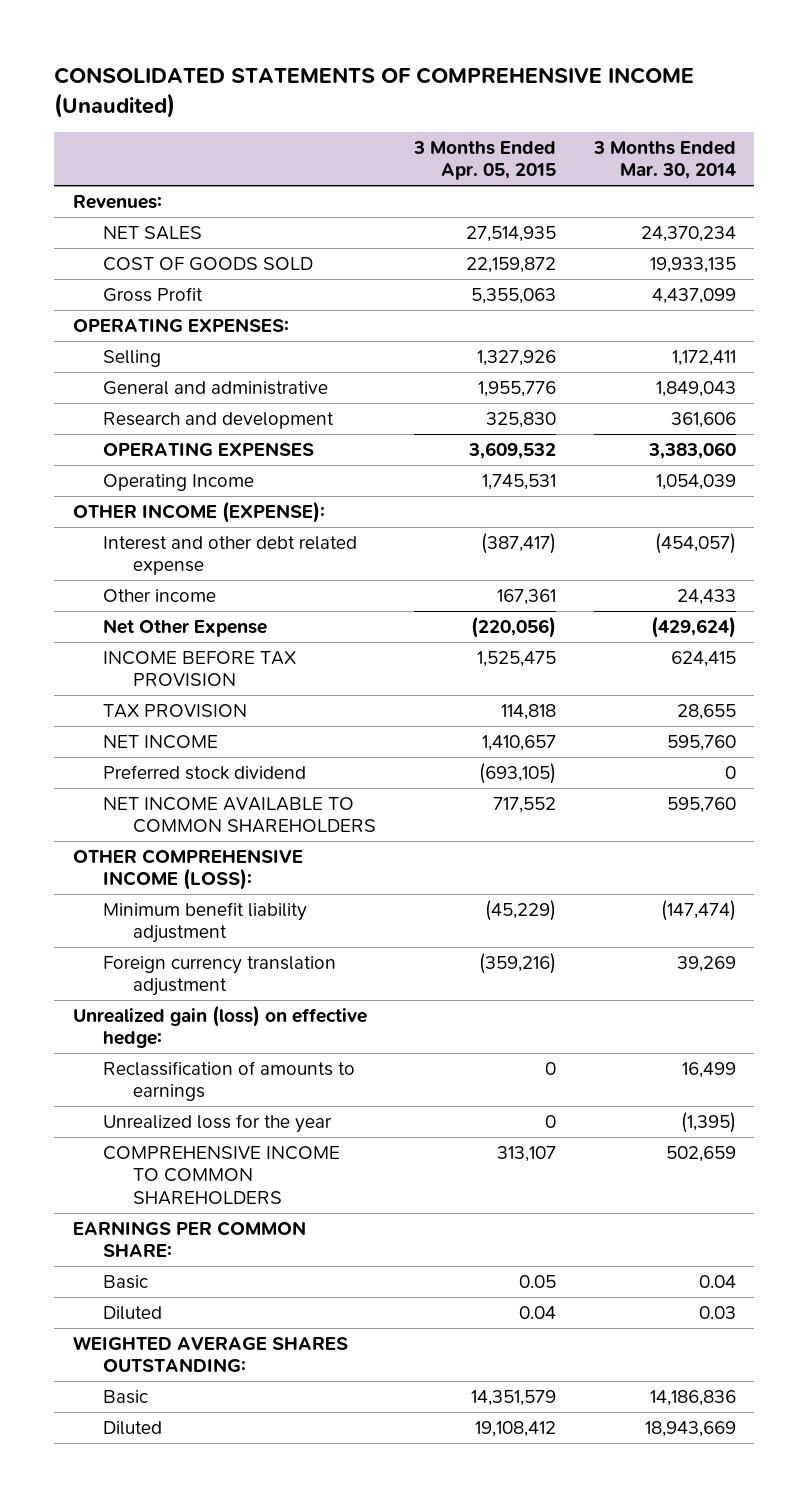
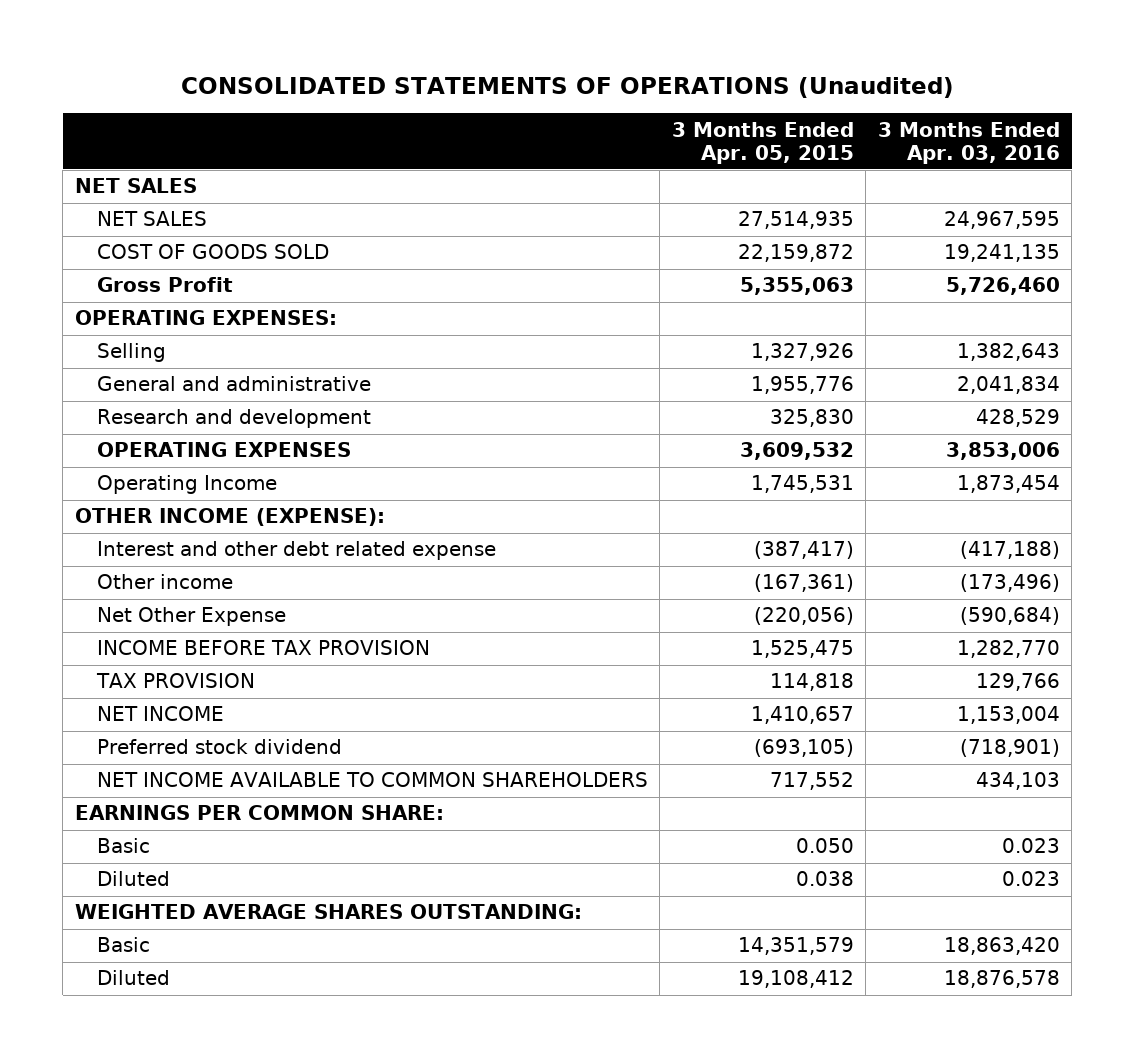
- CONSOLIDATED STATEMENTS OF COMPREHENSIVE INCOME (Unaudited)
+ CONSOLIDATED STATEMENTS OF OPERATIONS (Unaudited)
- | 3 Months Ended Apr. 05, 2015 | 3 Months Ended Mar. 30, 2014
+ | 3 Months Ended Apr. 05, 2015 | 3 Months Ended Apr. 03, 2016
- Revenues:
+ NET SALES
- Other income | 167,361 | 24,433
+ Other income | (167,361) | (173,496)
- OTHER COMPREHENSIVE INCOME (LOSS):
- Minimum benefit liability adjustment | (45,229) | (147,474)
- Foreign currency translation adjustment | (359,216) | 39,269
- Unrealized gain (loss) on effective hedge:
- Reclassification of amounts to earnings | 0 | 16,499
- Unrealized loss for the year | 0 | (1,395)
- COMPREHENSIVE INCOME TO COMMON SHAREHOLDERS | 313,107 | 502,659
- Basic | 0.05 | 0.04
- Diluted | 0.04 | 0.03
+ Basic | 0.050 | 0.023
+ Diluted | 0.038 | 0.023

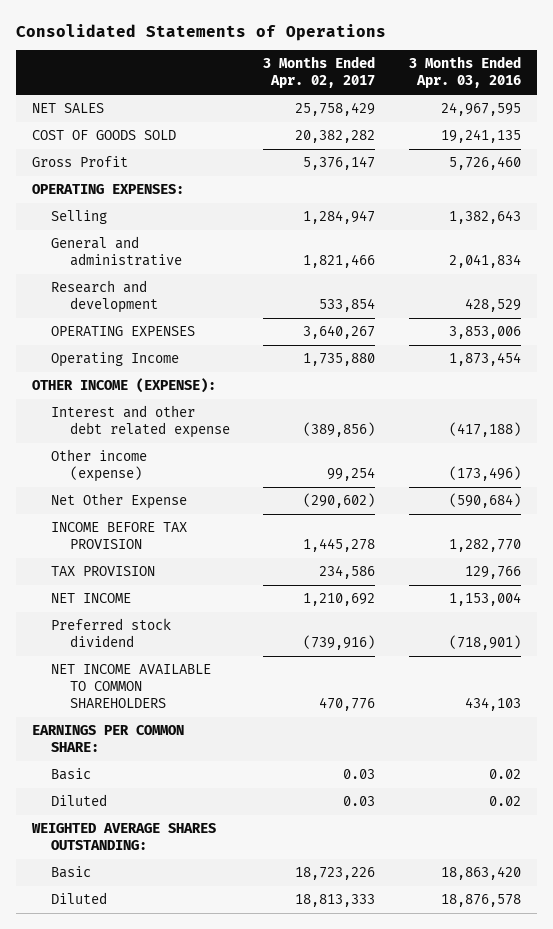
- CONSOLIDATED STATEMENTS OF OPERATIONS (Unaudited)
+ Consolidated Statements of Operations
- | 3 Months Ended Apr. 05, 2015 | 3 Months Ended Apr. 03, 2016
+ | 3 Months Ended Apr. 02, 2017 | 3 Months Ended Apr. 03, 2016
- NET SALES
- Other income | (167,361) | (173,496)
+ Other income (expense) | 99,254 | (173,496)
- Basic | 0.050 | 0.023
- Diluted | 0.038 | 0.023
+ Basic | 0.03 | 0.02
+ Diluted | 0.03 | 0.02

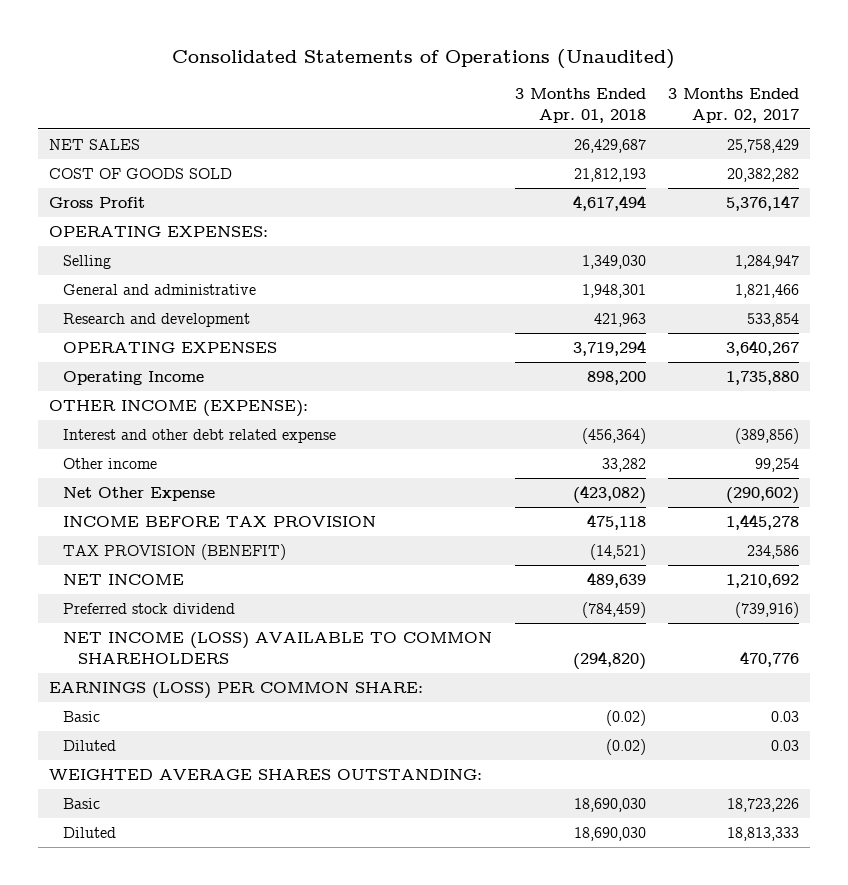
- Consolidated Statements of Operations
+ Consolidated Statements of Operations (Unaudited)
- | 3 Months Ended Apr. 02, 2017 | 3 Months Ended Apr. 03, 2016
+ | 3 Months Ended Apr. 01, 2018 | 3 Months Ended Apr. 02, 2017
- Other income (expense) | 99,254 | (173,496)
+ Other income | 33,282 | 99,254
- TAX PROVISION | 234,586 | 129,766
+ TAX PROVISION (BENEFIT) | (14,521) | 234,586
- NET INCOME AVAILABLE TO COMMON SHAREHOLDERS | 470,776 | 434,103
- EARNINGS PER COMMON SHARE:
+ NET INCOME (LOSS) AVAILABLE TO COMMON SHAREHOLDERS | (294,820) | 470,776
+ EARNINGS (LOSS) PER COMMON SHARE:

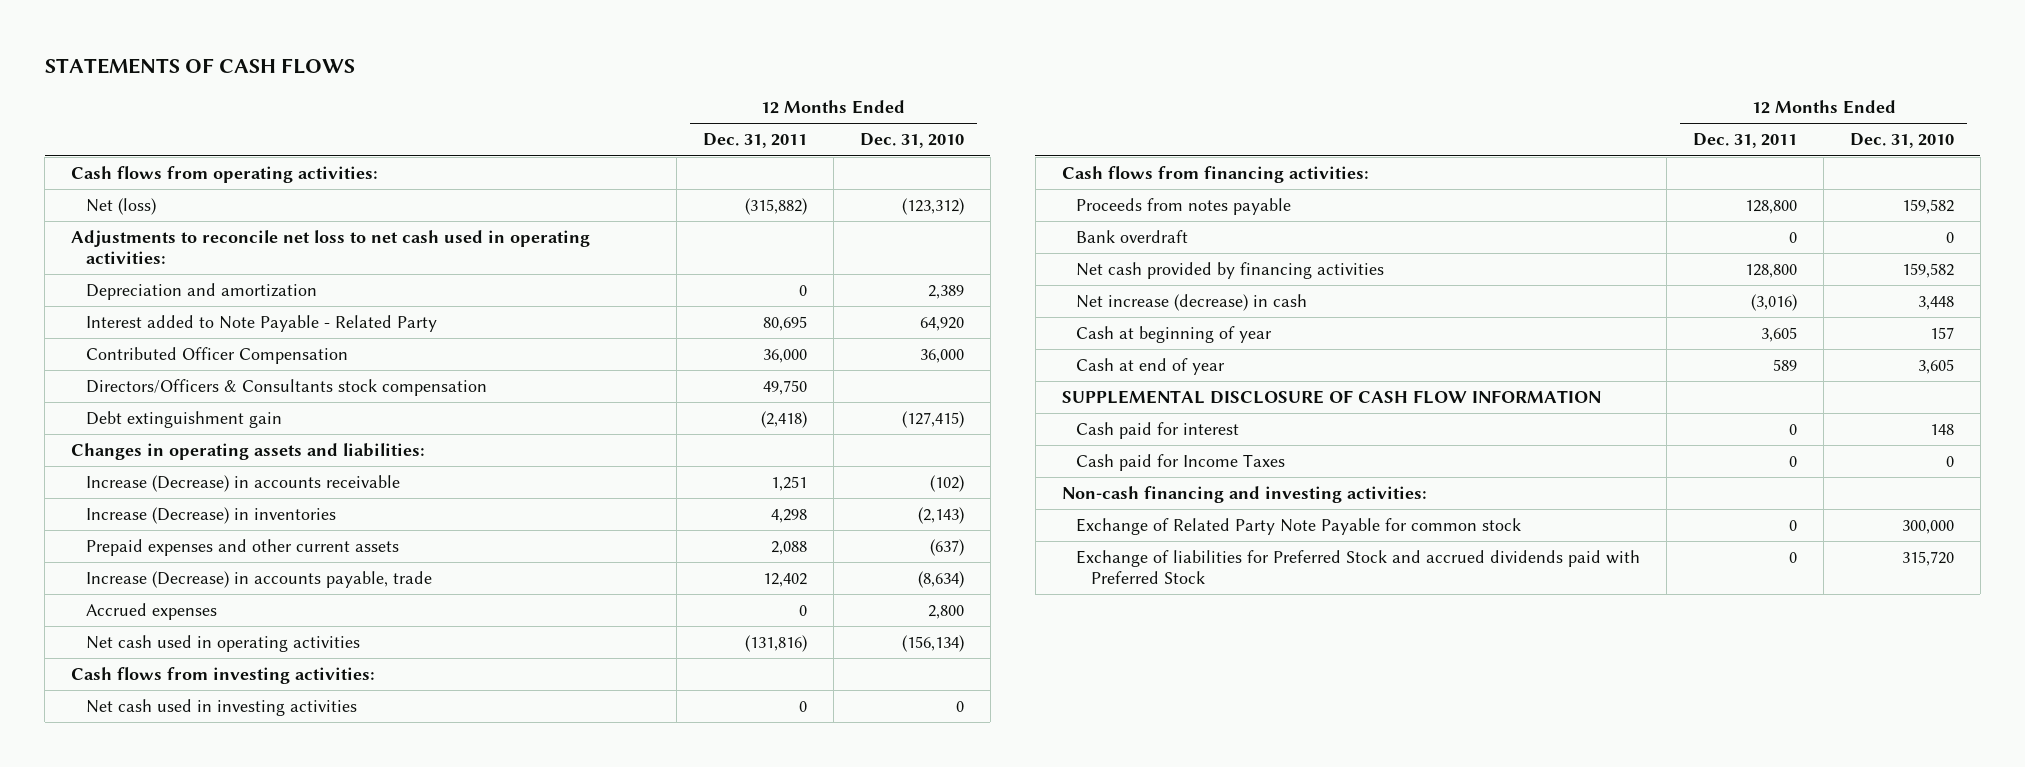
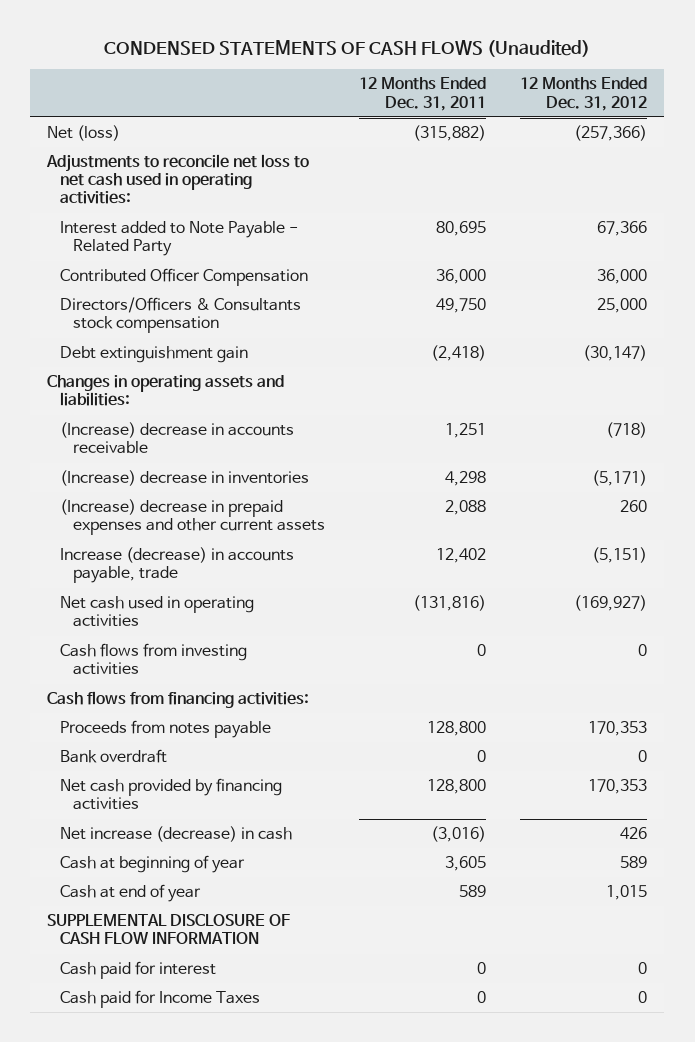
- STATEMENTS OF CASH FLOWS
+ CONDENSED STATEMENTS OF CASH FLOWS (Unaudited)
- | 12 Months Ended Dec. 31, 2011 | 12 Months Ended Dec. 31, 2010
+ | 12 Months Ended Dec. 31, 2011 | 12 Months Ended Dec. 31, 2012
- Cash flows from operating activities:
- Depreciation and amortization | 0 | 2,389
- Increase (Decrease) in accounts receivable | 1,251 | (102)
- Increase (Decrease) in inventories | 4,298 | (2,143)
- Prepaid expenses and other current assets | 2,088 | (637)
- Increase (Decrease) in accounts payable, trade | 12,402 | (8,634)
- Accrued expenses | 0 | 2,800
+ (Increase) decrease in accounts receivable | 1,251 | (718)
+ (Increase) decrease in inventories | 4,298 | (5,171)
+ (Increase) decrease in prepaid expenses and other current assets | 2,088 | 260
+ Increase (decrease) in accounts payable, trade | 12,402 | (5,151)
- Cash flows from investing activities:
- Net cash used in investing activities | 0 | 0
+ Cash flows from investing activities | 0 | 0
- Non-cash financing and investing activities:
- Exchange of Related Party Note Payable for common stock | 0 | 300,000
- Exchange of liabilities for Preferred Stock and accrued dividends paid with Preferred Stock | 0 | 315,720

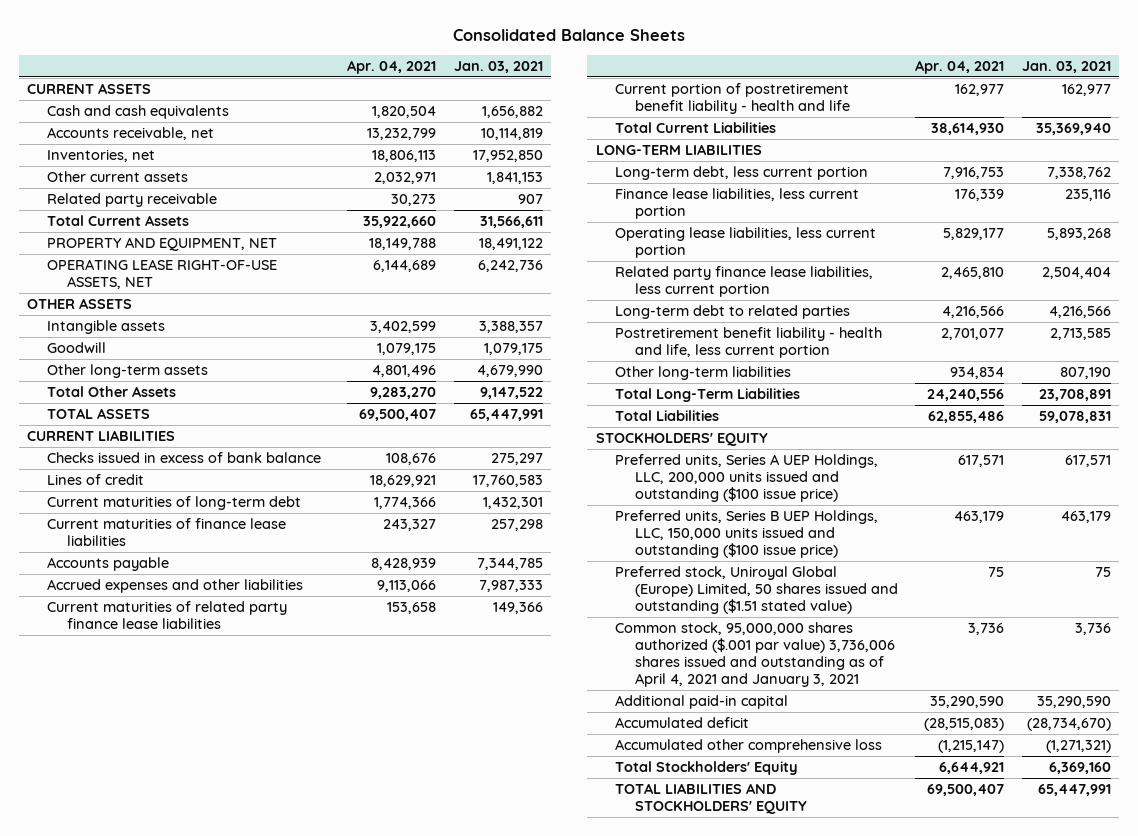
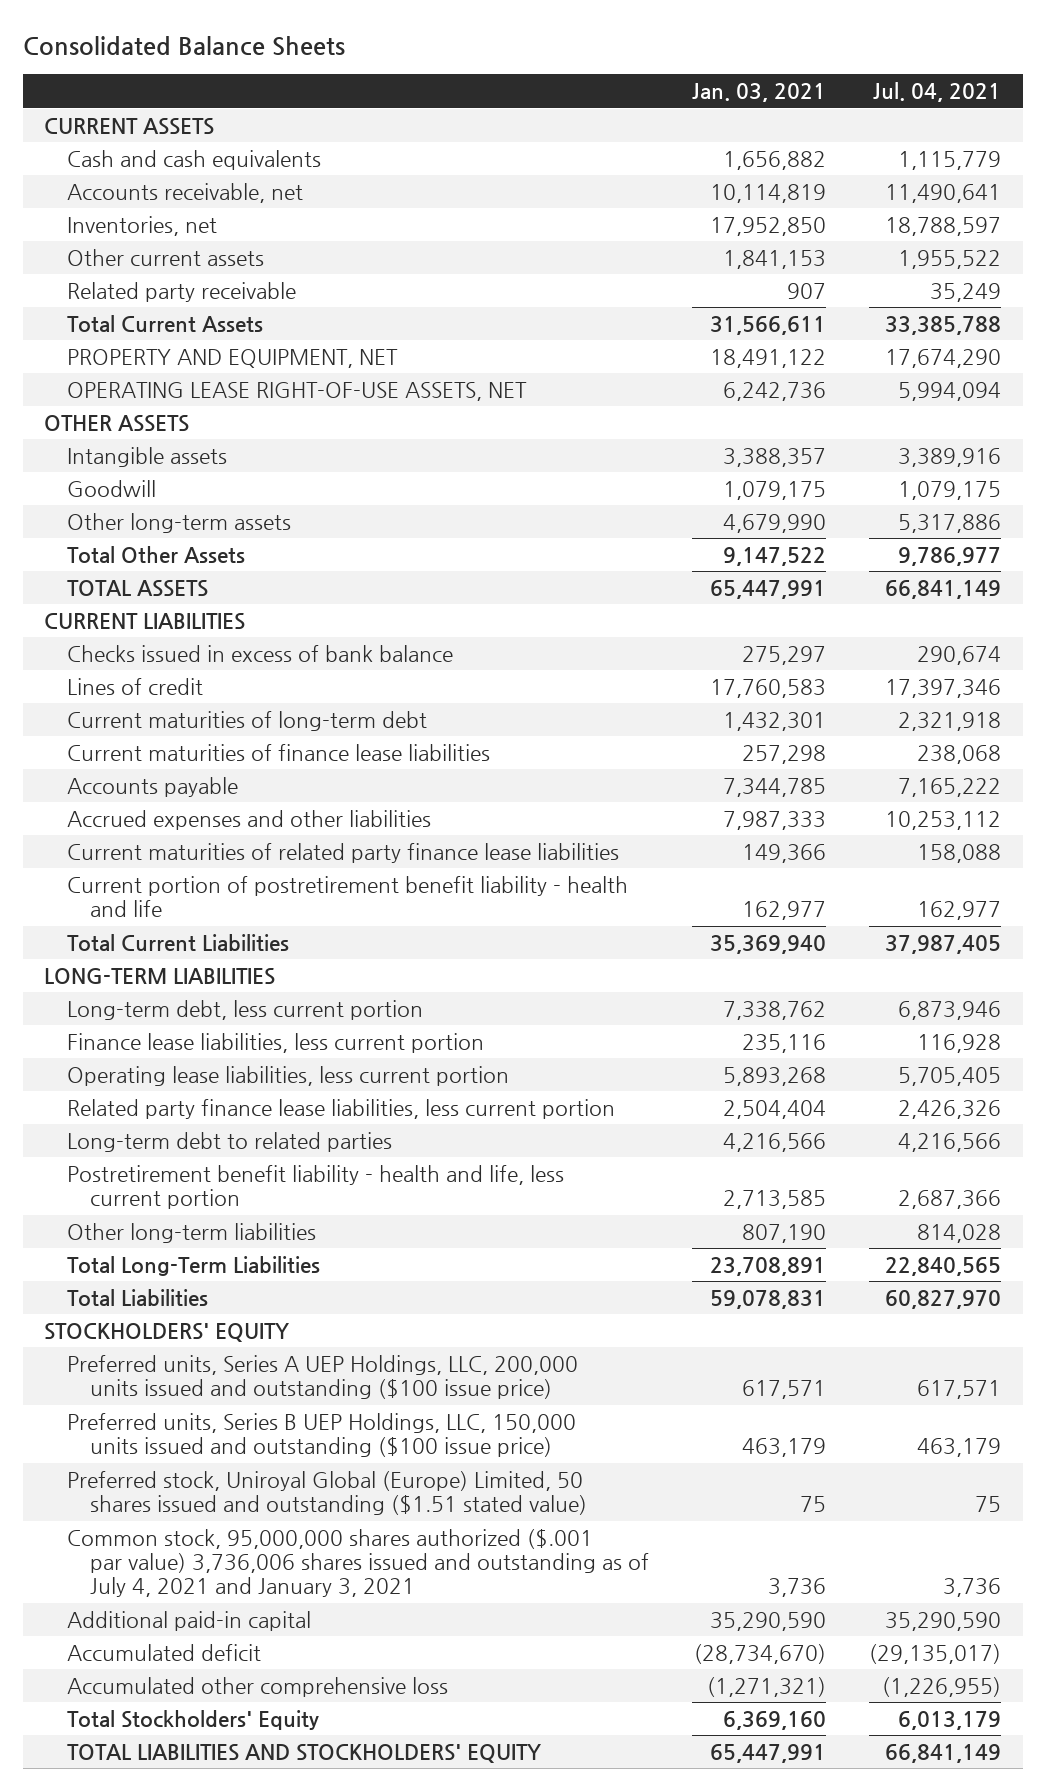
- | Apr. 04, 2021 | Jan. 03, 2021
+ | Jan. 03, 2021 | Jul. 04, 2021
- Common stock, 95,000,000 shares authorized ($.001 par value) 3,736,006 shares issued and outstanding as of April 4, 2021 and January 3, 2021 | 3,736 | 3,736
+ Common stock, 95,000,000 shares authorized ($.001 par value) 3,736,006 shares issued and outstanding as of July 4, 2021 and January 3, 2021 | 3,736 | 3,736

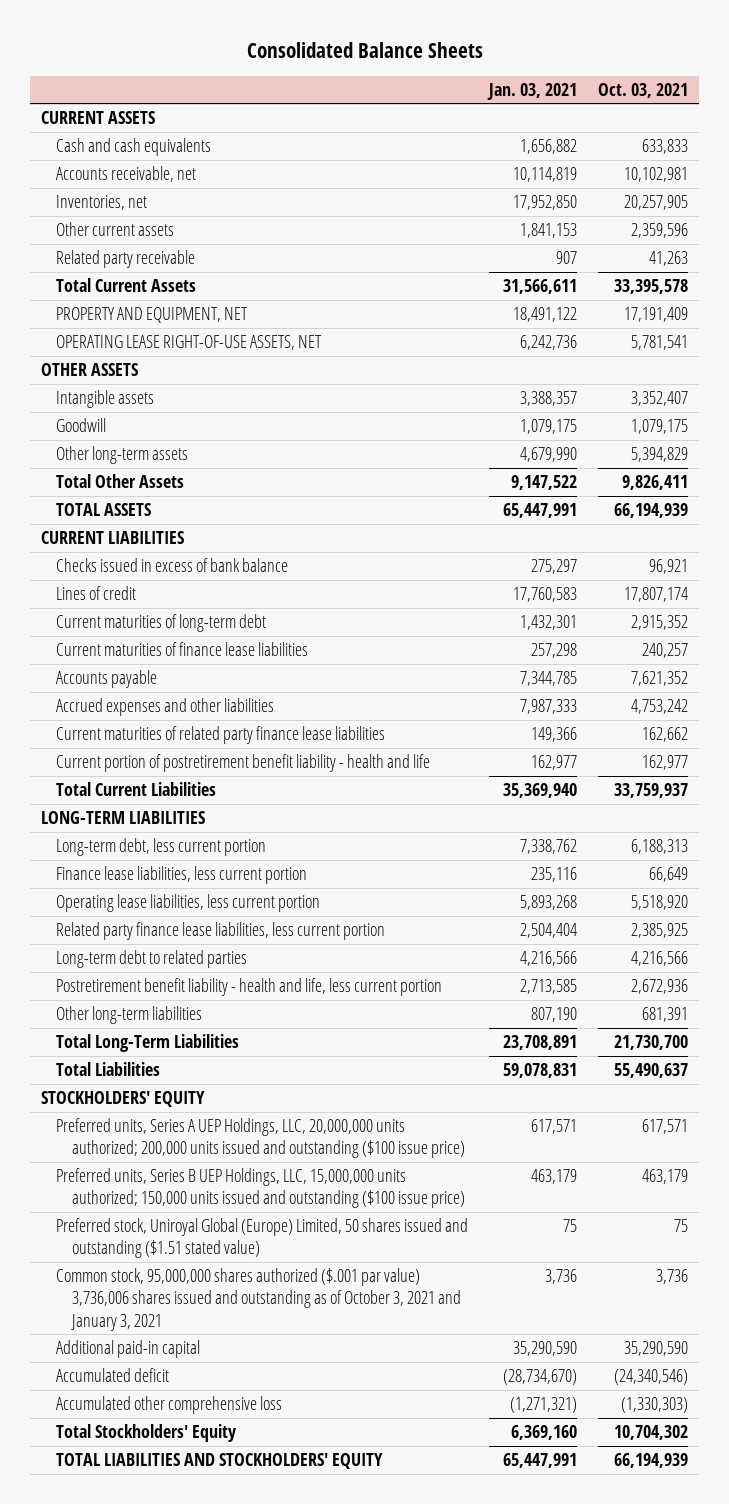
- | Jan. 03, 2021 | Jul. 04, 2021
+ | Jan. 03, 2021 | Oct. 03, 2021
- Preferred units, Series A UEP Holdings, LLC, 200,000 units issued and outstanding ($100 issue price) | 617,571 | 617,571
- Preferred units, Series B UEP Holdings, LLC, 150,000 units issued and outstanding ($100 issue price) | 463,179 | 463,179
+ Preferred units, Series A UEP Holdings, LLC, 20,000,000 units authorized; 200,000 units issued and outstanding ($100 issue price) | 617,571 | 617,571
+ Preferred units, Series B UEP Holdings, LLC, 15,000,000 units authorized; 150,000 units issued and outstanding ($100 issue price) | 463,179 | 463,179
- Common stock, 95,000,000 shares authorized ($.001 par value) 3,736,006 shares issued and outstanding as of July 4, 2021 and January 3, 2021 | 3,736 | 3,736
+ Common stock, 95,000,000 shares authorized ($.001 par value) 3,736,006 shares issued and outstanding as of October 3, 2021 and January 3, 2021 | 3,736 | 3,736

